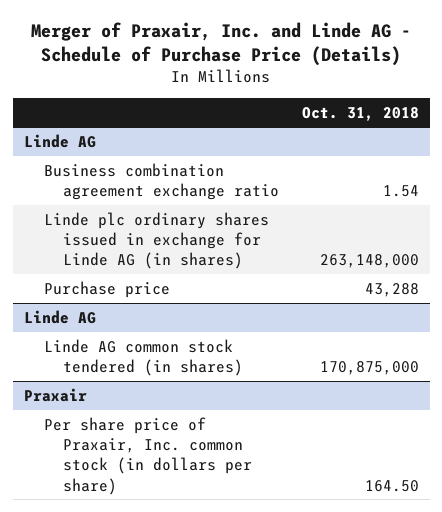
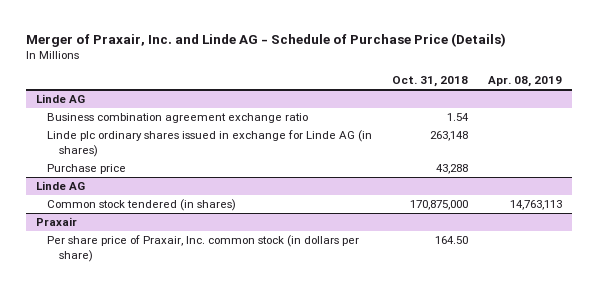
- | Oct. 31, 2018
+ | Oct. 31, 2018 | Apr. 08, 2019
@ Linde AG
- Linde plc ordinary shares issued in exchange for Linde AG (in shares) | 263,148,000
+ Linde plc ordinary shares issued in exchange for Linde AG (in shares) | 263,148 |
- Linde AG common stock tendered (in shares) | 170,875,000
+ Common stock tendered (in shares) | 170,875,000 | 14,763,113

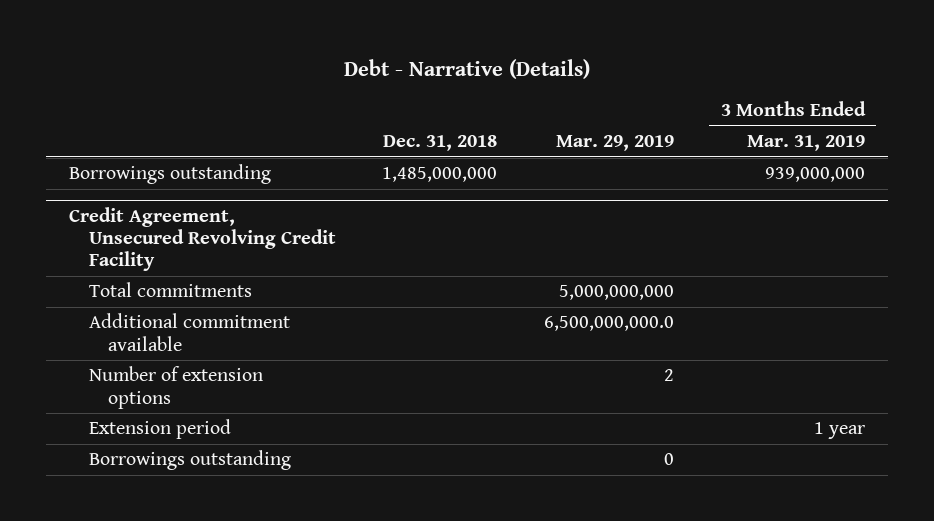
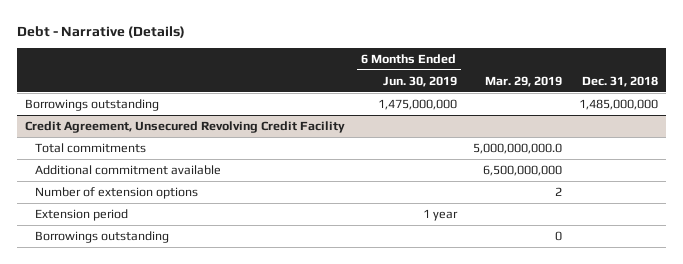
- | Dec. 31, 2018 | Mar. 29, 2019 | 3 Months Ended Mar. 31, 2019
+ | 6 Months Ended Jun. 30, 2019 | Mar. 29, 2019 | Dec. 31, 2018
@ Credit Agreement, Unsecured Revolving Credit Facility
- Total commitments | | 5,000,000,000 |
- Additional commitment available | | 6,500,000,000.0 |
+ Total commitments | | 5,000,000,000.0 |
+ Additional commitment available | | 6,500,000,000 |

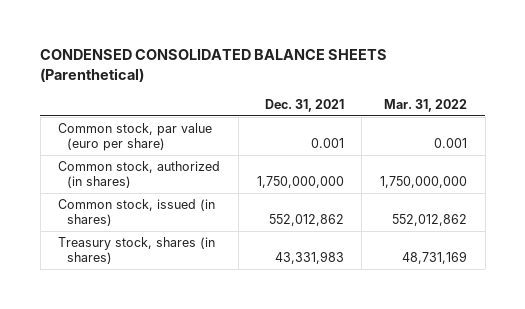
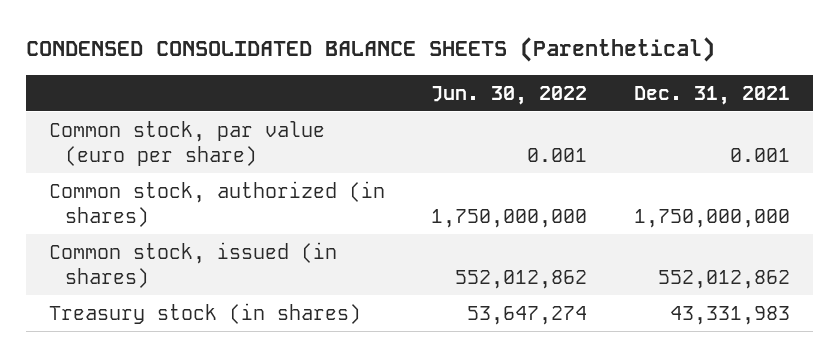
- | Dec. 31, 2021 | Mar. 31, 2022
+ | Jun. 30, 2022 | Dec. 31, 2021
- Treasury stock, shares (in shares) | 43,331,983 | 48,731,169
+ Treasury stock (in shares) | 53,647,274 | 43,331,983

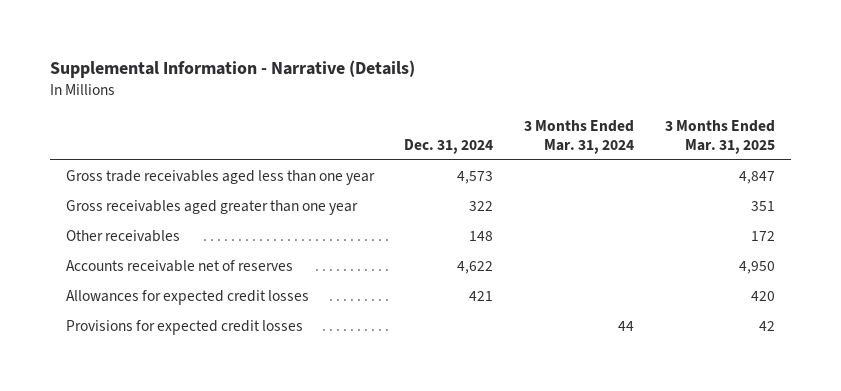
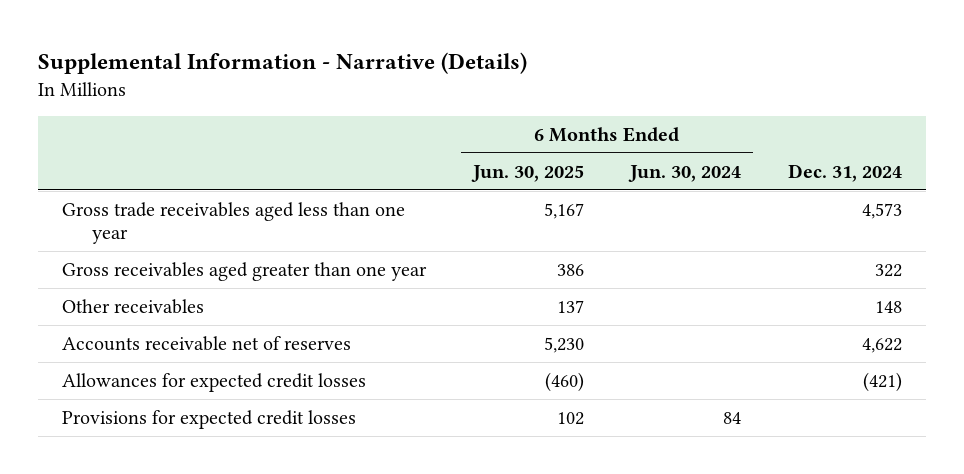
- | Dec. 31, 2024 | 3 Months Ended Mar. 31, 2024 | 3 Months Ended Mar. 31, 2025
+ | 6 Months Ended Jun. 30, 2025 | 6 Months Ended Jun. 30, 2024 | Dec. 31, 2024
- Allowances for expected credit losses | 421 | | 420
+ Allowances for expected credit losses | (460) | | (421)

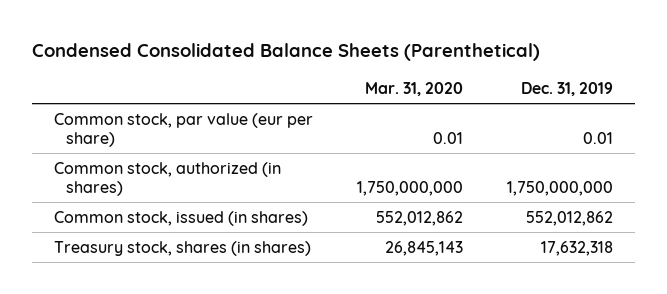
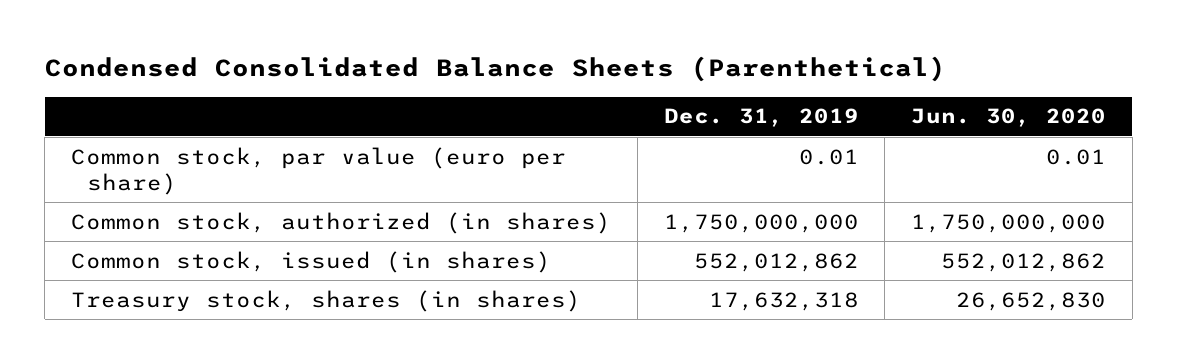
- | Mar. 31, 2020 | Dec. 31, 2019
+ | Dec. 31, 2019 | Jun. 30, 2020
- Common stock, par value (eur per share) | 0.01 | 0.01
+ Common stock, par value (euro per share) | 0.01 | 0.01

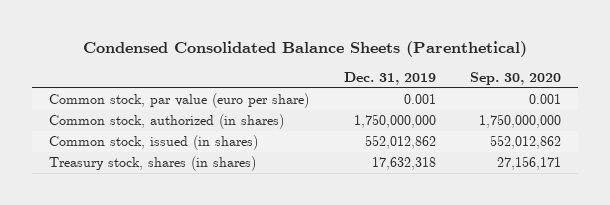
- | Dec. 31, 2019 | Jun. 30, 2020
+ | Dec. 31, 2019 | Sep. 30, 2020
- Common stock, par value (euro per share) | 0.01 | 0.01
+ Common stock, par value (euro per share) | 0.001 | 0.001

